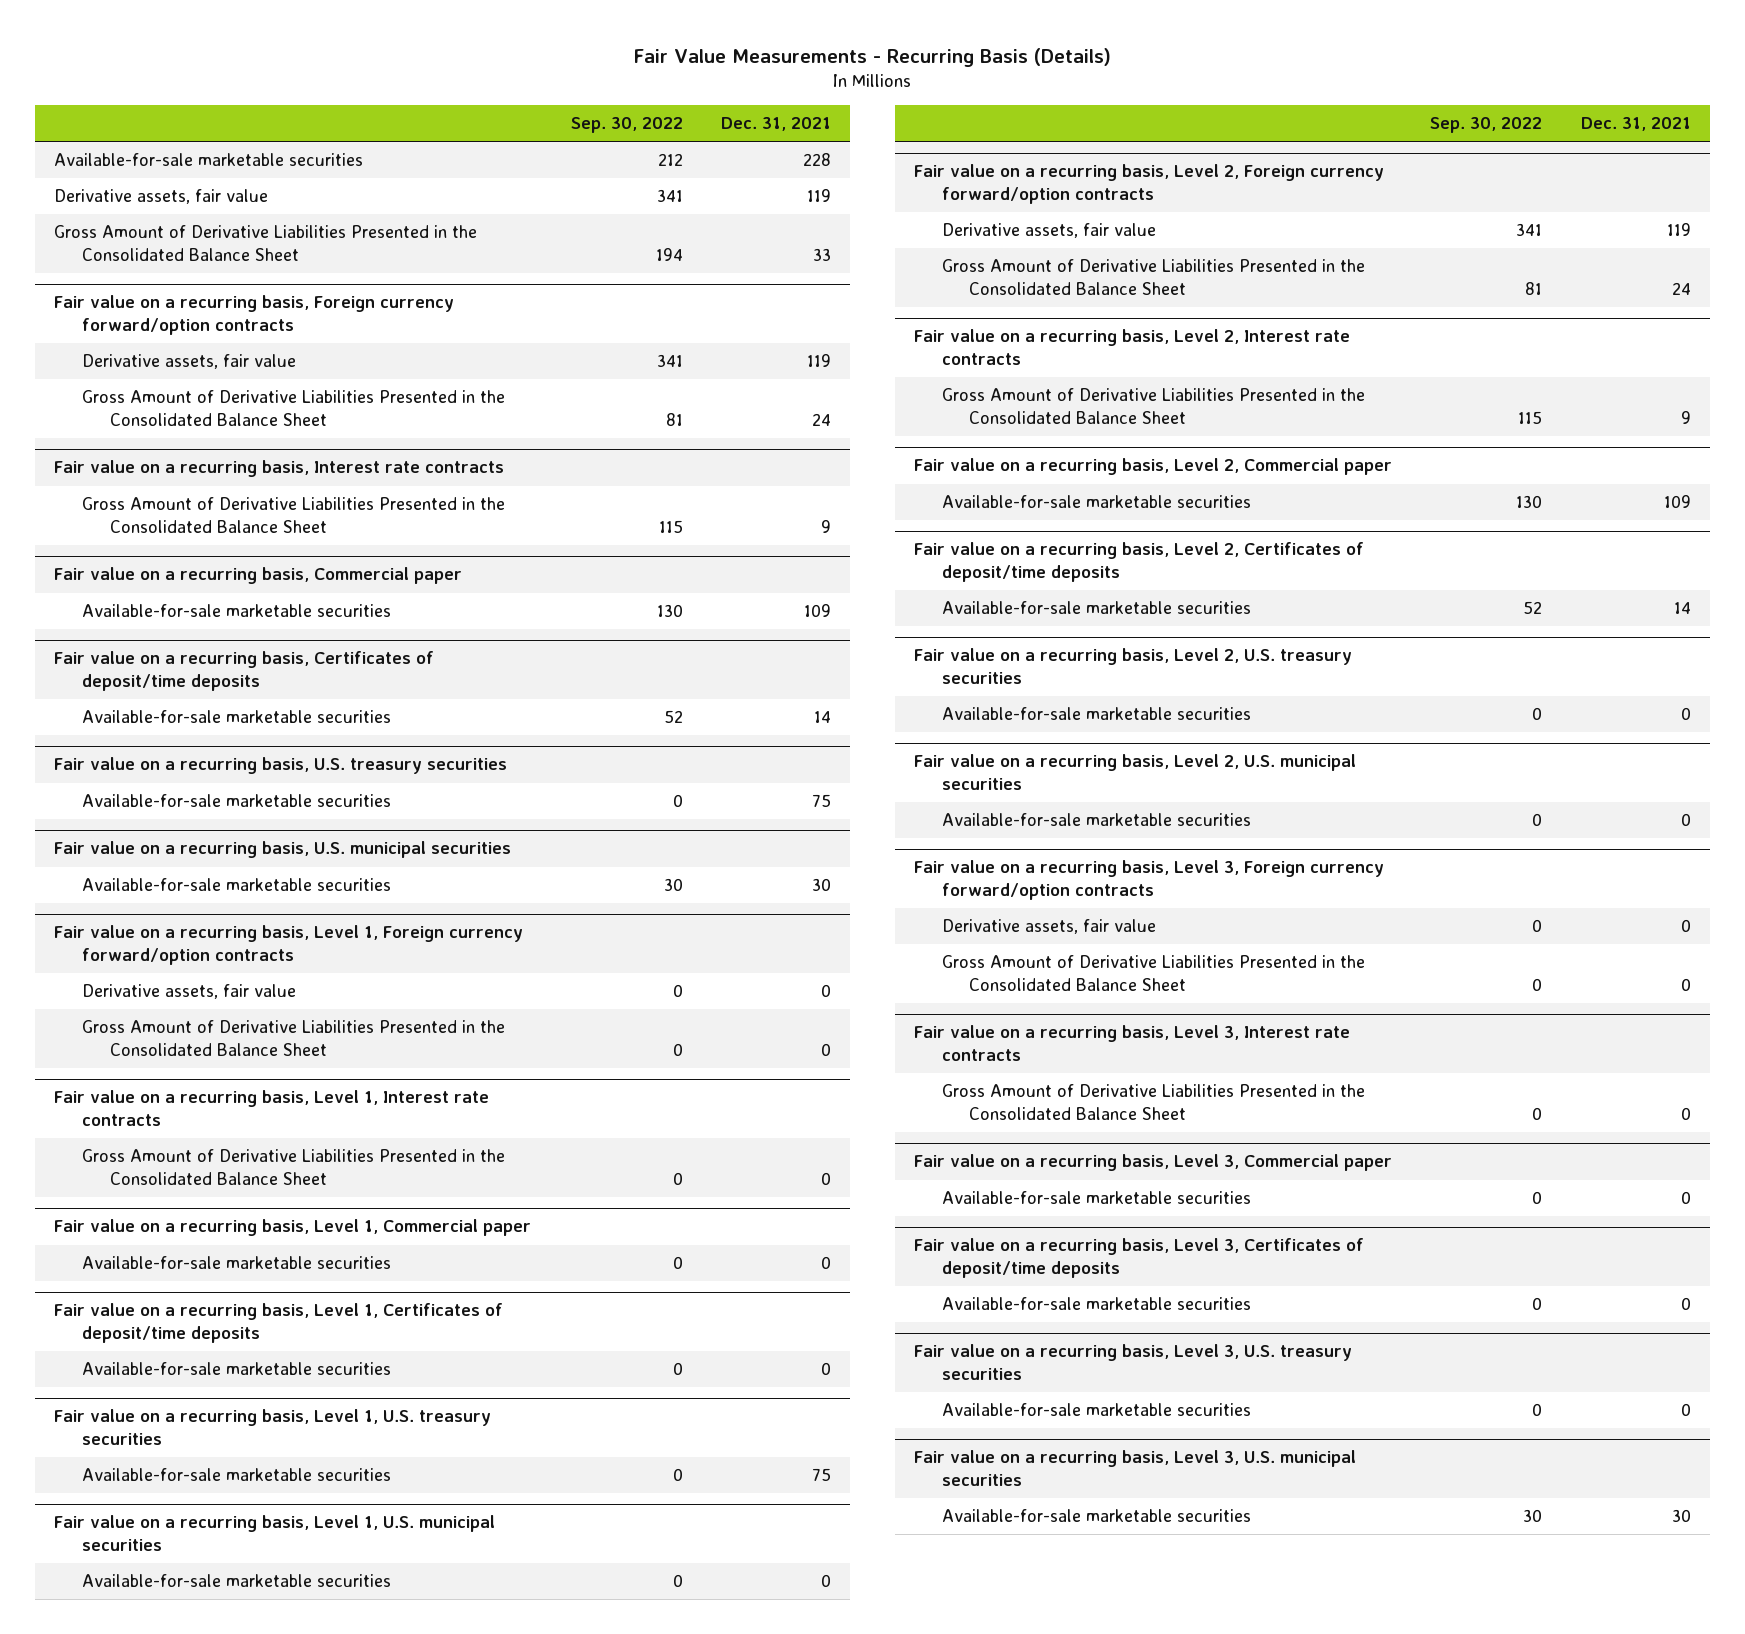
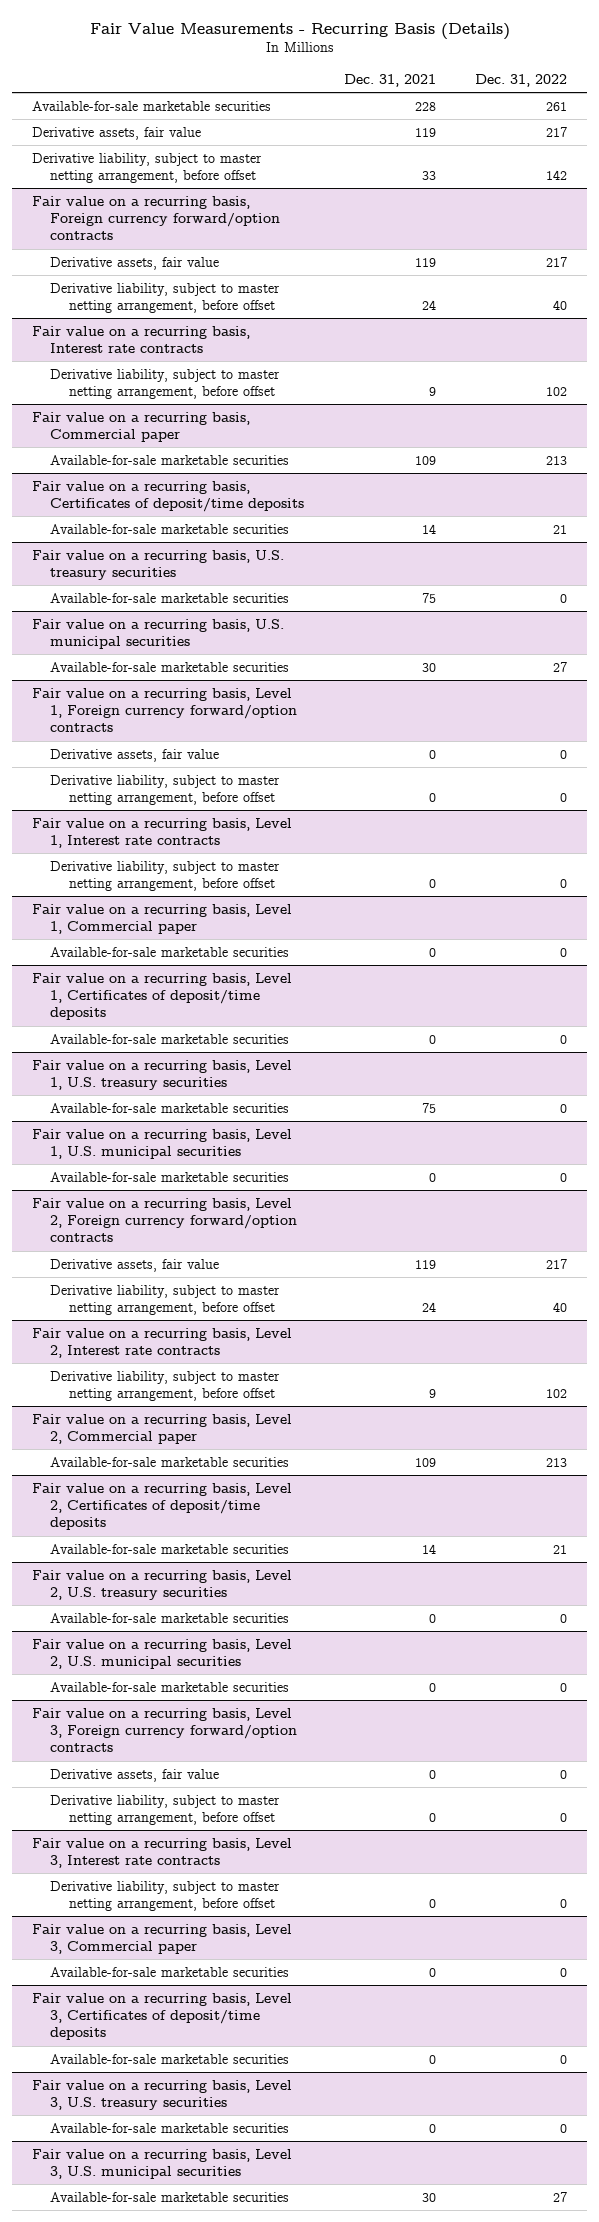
- | Sep. 30, 2022 | Dec. 31, 2021
+ | Dec. 31, 2021 | Dec. 31, 2022
- Gross Amount of Derivative Liabilities Presented in the Consolidated Balance Sheet | 194 | 33
+ Derivative liability, subject to master netting arrangement, before offset | 33 | 142
@ Fair value on a recurring basis, Foreign currency forward/option contracts
- Gross Amount of Derivative Liabilities Presented in the Consolidated Balance Sheet | 81 | 24
+ Derivative liability, subject to master netting arrangement, before offset | 24 | 40
@ Fair value on a recurring basis, Interest rate contracts
- Gross Amount of Derivative Liabilities Presented in the Consolidated Balance Sheet | 115 | 9
+ Derivative liability, subject to master netting arrangement, before offset | 9 | 102
@ Fair value on a recurring basis, Level 1, Foreign currency forward/option contracts
- Gross Amount of Derivative Liabilities Presented in the Consolidated Balance Sheet | 0 | 0
+ Derivative liability, subject to master netting arrangement, before offset | 0 | 0
@ Fair value on a recurring basis, Level 1, Interest rate contracts
- Gross Amount of Derivative Liabilities Presented in the Consolidated Balance Sheet | 0 | 0
+ Derivative liability, subject to master netting arrangement, before offset | 0 | 0
@ Fair value on a recurring basis, Level 2, Foreign currency forward/option contracts
- Gross Amount of Derivative Liabilities Presented in the Consolidated Balance Sheet | 81 | 24
+ Derivative liability, subject to master netting arrangement, before offset | 24 | 40
@ Fair value on a recurring basis, Level 2, Interest rate contracts
- Gross Amount of Derivative Liabilities Presented in the Consolidated Balance Sheet | 115 | 9
+ Derivative liability, subject to master netting arrangement, before offset | 9 | 102
@ Fair value on a recurring basis, Level 3, Foreign currency forward/option contracts
- Gross Amount of Derivative Liabilities Presented in the Consolidated Balance Sheet | 0 | 0
+ Derivative liability, subject to master netting arrangement, before offset | 0 | 0
@ Fair value on a recurring basis, Level 3, Interest rate contracts
- Gross Amount of Derivative Liabilities Presented in the Consolidated Balance Sheet | 0 | 0
+ Derivative liability, subject to master netting arrangement, before offset | 0 | 0

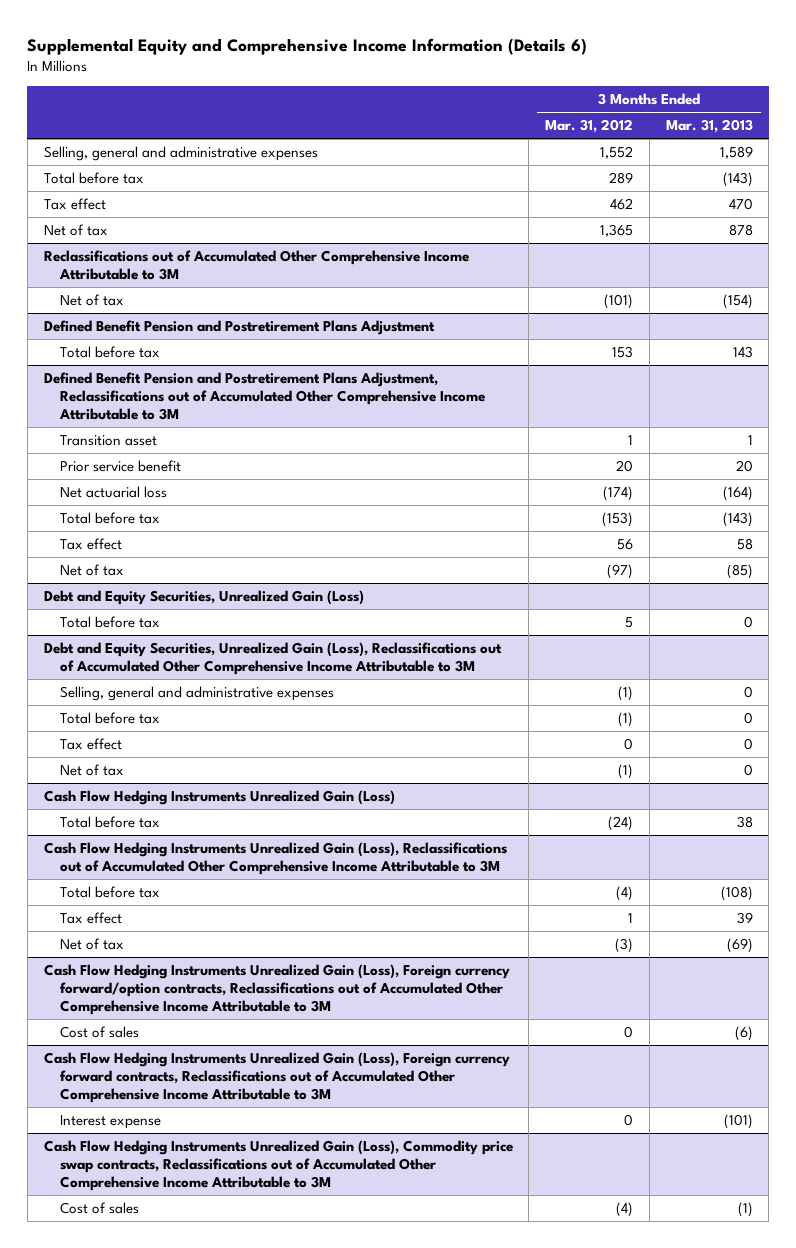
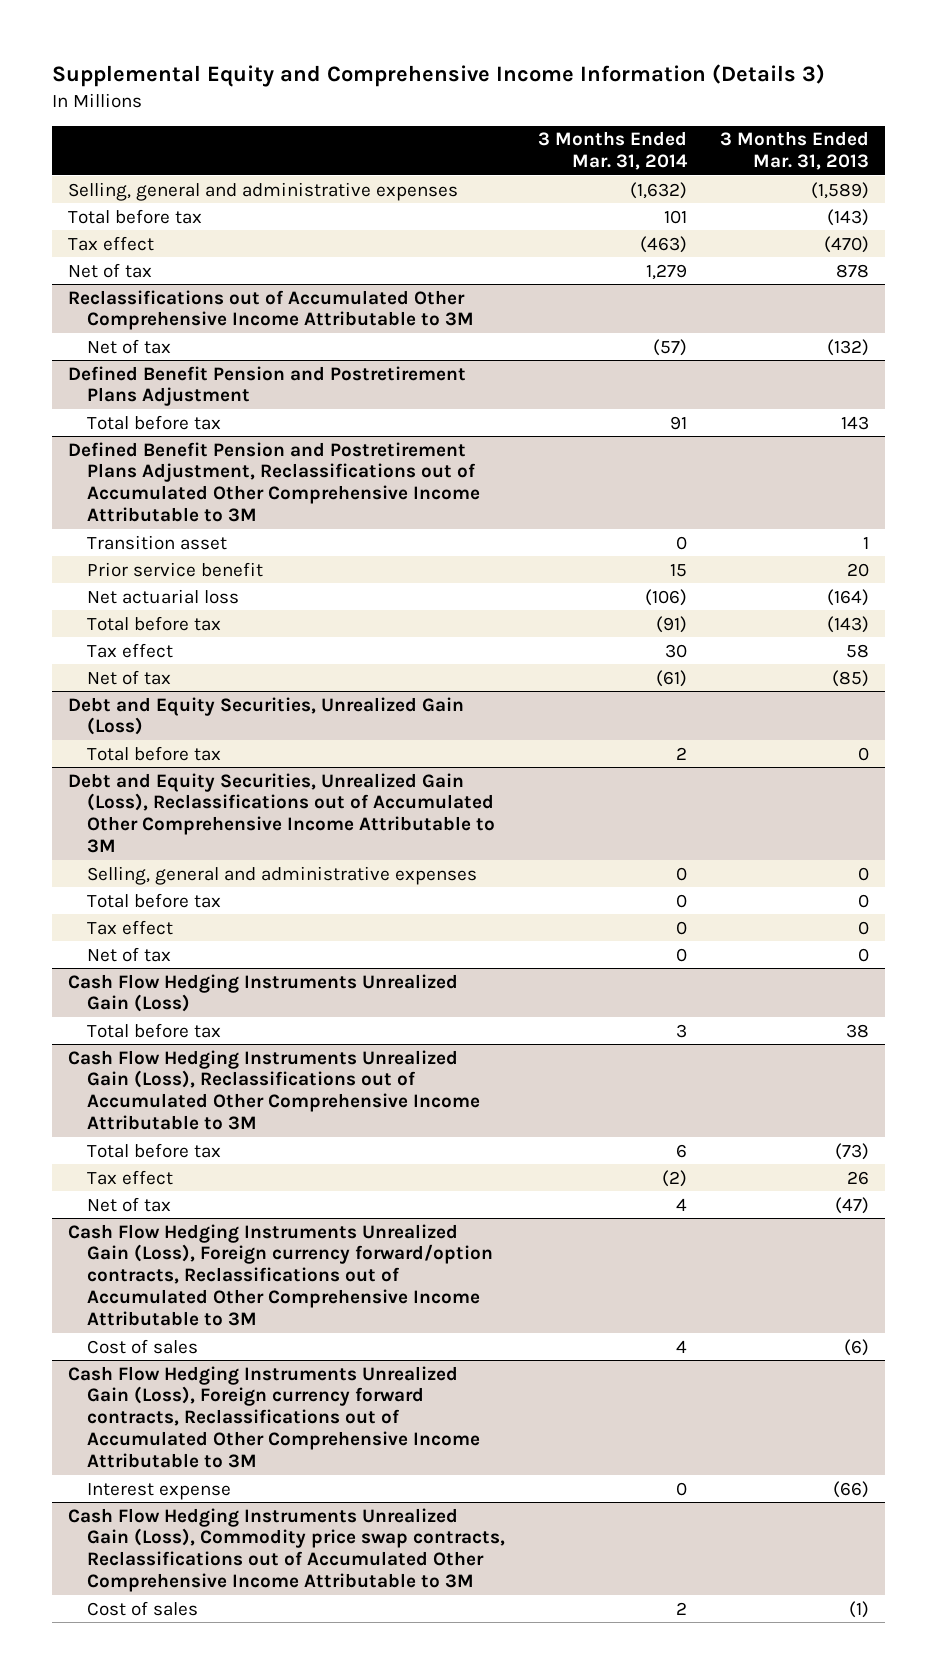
- Supplemental Equity and Comprehensive Income Information (Details 6)
+ Supplemental Equity and Comprehensive Income Information (Details 3)
- | 3 Months Ended Mar. 31, 2012 | 3 Months Ended Mar. 31, 2013
+ | 3 Months Ended Mar. 31, 2014 | 3 Months Ended Mar. 31, 2013
- Selling, general and administrative expenses | 1,552 | 1,589
+ Selling, general and administrative expenses | (1,632) | (1,589)
- Tax effect | 462 | 470
+ Tax effect | (463) | (470)
@ Reclassifications out of Accumulated Other Comprehensive Income Attributable to 3M
- Net of tax | (101) | (154)
+ Net of tax | (57) | (132)
@ Cash Flow Hedging Instruments Unrealized Gain (Loss), Reclassifications out of Accumulated Other Comprehensive Income Attributable to 3M
- Total before tax | (4) | (108)
- Tax effect | 1 | 39
- Net of tax | (3) | (69)
+ Total before tax | 6 | (73)
+ Tax effect | (2) | 26
+ Net of tax | 4 | (47)
@ Cash Flow Hedging Instruments Unrealized Gain (Loss), Foreign currency forward contracts, Reclassifications out of Accumulated Other Comprehensive Income Attributable to 3M
- Interest expense | 0 | (101)
+ Interest expense | 0 | (66)

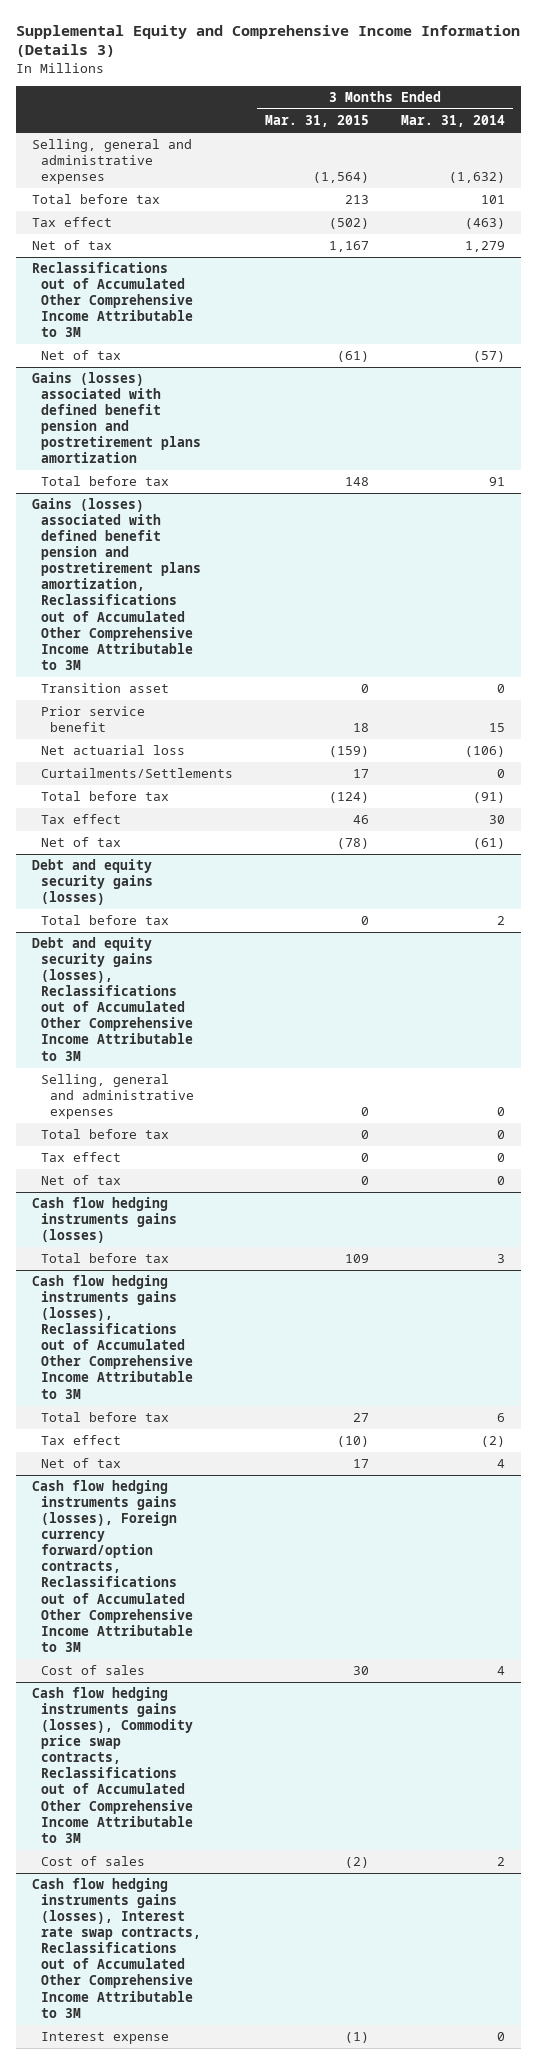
- | 3 Months Ended Mar. 31, 2014 | 3 Months Ended Mar. 31, 2013
+ | 3 Months Ended Mar. 31, 2015 | 3 Months Ended Mar. 31, 2014
- Defined Benefit Pension and Postretirement Plans Adjustment
+ Gains (losses) associated with defined benefit pension and postretirement plans amortization
- Defined Benefit Pension and Postretirement Plans Adjustment, Reclassifications out of Accumulated Other Comprehensive Income Attributable to 3M
+ Gains (losses) associated with defined benefit pension and postretirement plans amortization, Reclassifications out of Accumulated Other Comprehensive Income Attributable to 3M
+ Curtailments/Settlements | 17 | 0
- Debt and Equity Securities, Unrealized Gain (Loss)
+ Debt and equity security gains (losses)
- Debt and Equity Securities, Unrealized Gain (Loss), Reclassifications out of Accumulated Other Comprehensive Income Attributable to 3M
+ Debt and equity security gains (losses), Reclassifications out of Accumulated Other Comprehensive Income Attributable to 3M
- Cash Flow Hedging Instruments Unrealized Gain (Loss)
+ Cash flow hedging instruments gains (losses)
- Cash Flow Hedging Instruments Unrealized Gain (Loss), Reclassifications out of Accumulated Other Comprehensive Income Attributable to 3M
+ Cash flow hedging instruments gains (losses), Reclassifications out of Accumulated Other Comprehensive Income Attributable to 3M
- Cash Flow Hedging Instruments Unrealized Gain (Loss), Foreign currency forward/option contracts, Reclassifications out of Accumulated Other Comprehensive Income Attributable to 3M
+ Cash flow hedging instruments gains (losses), Foreign currency forward/option contracts, Reclassifications out of Accumulated Other Comprehensive Income Attributable to 3M
- Cash Flow Hedging Instruments Unrealized Gain (Loss), Foreign currency forward contracts, Reclassifications out of Accumulated Other Comprehensive Income Attributable to 3M
- Interest expense | 0 | (66)
- Cash Flow Hedging Instruments Unrealized Gain (Loss), Commodity price swap contracts, Reclassifications out of Accumulated Other Comprehensive Income Attributable to 3M
+ Cash flow hedging instruments gains (losses), Commodity price swap contracts, Reclassifications out of Accumulated Other Comprehensive Income Attributable to 3M
+ Cash flow hedging instruments gains (losses), Interest rate swap contracts, Reclassifications out of Accumulated Other Comprehensive Income Attributable to 3M
+ Interest expense | (1) | 0

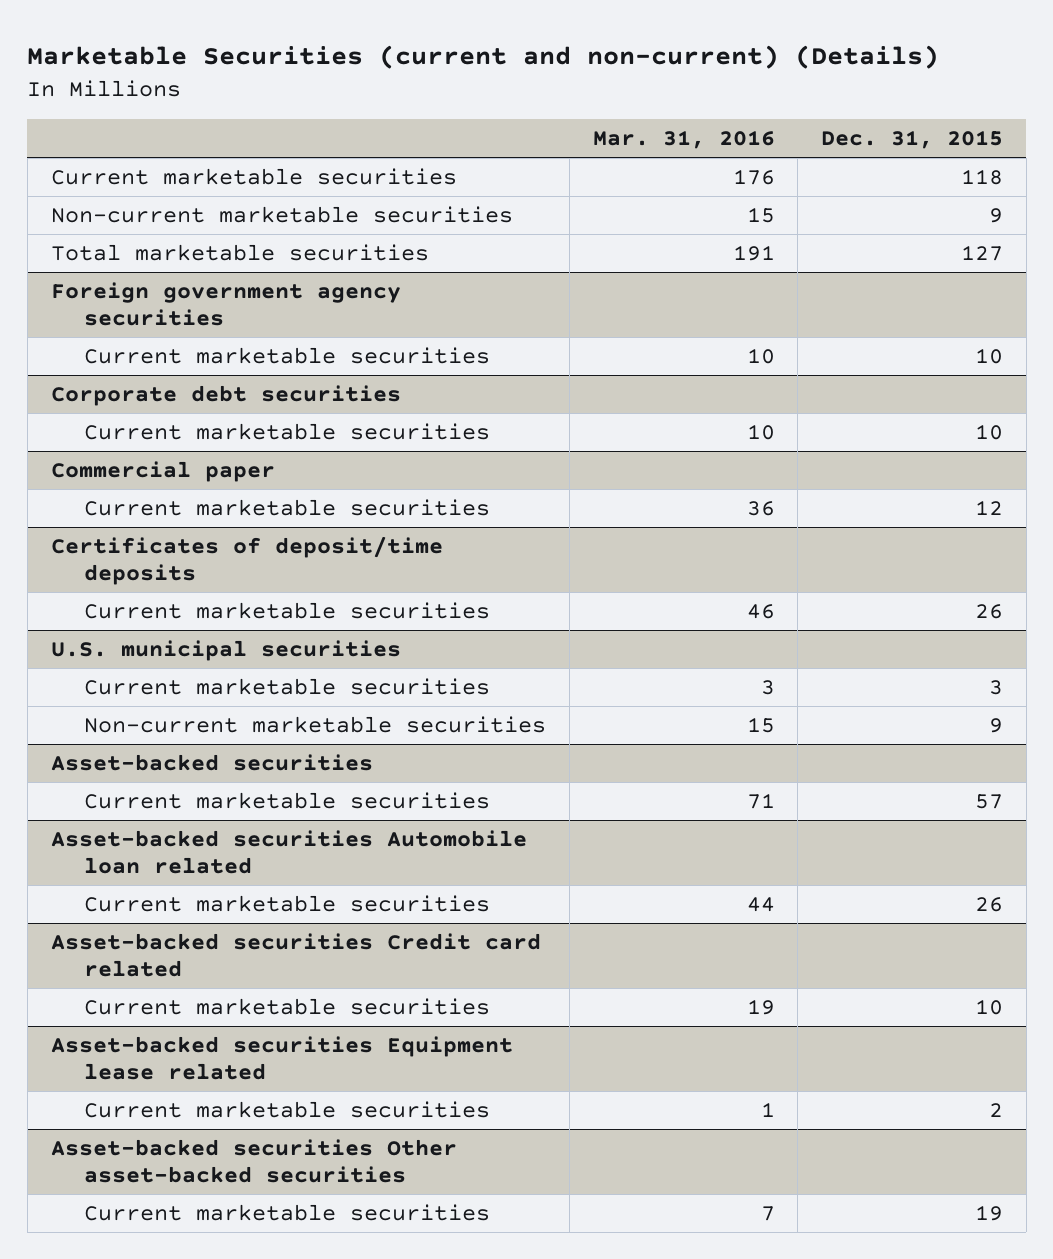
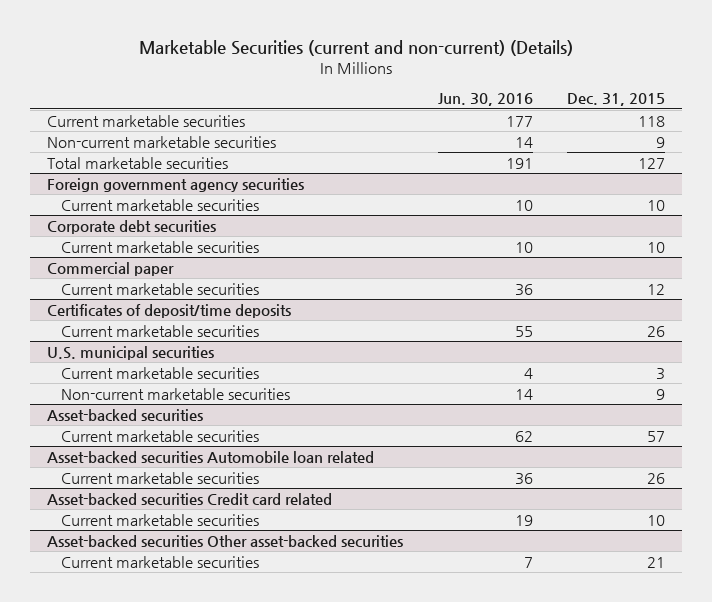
- | Mar. 31, 2016 | Dec. 31, 2015
+ | Jun. 30, 2016 | Dec. 31, 2015
- Asset-backed securities Equipment lease related
- Current marketable securities | 1 | 2
@ Asset-backed securities Other asset-backed securities
- Current marketable securities | 7 | 19
+ Current marketable securities | 7 | 21

